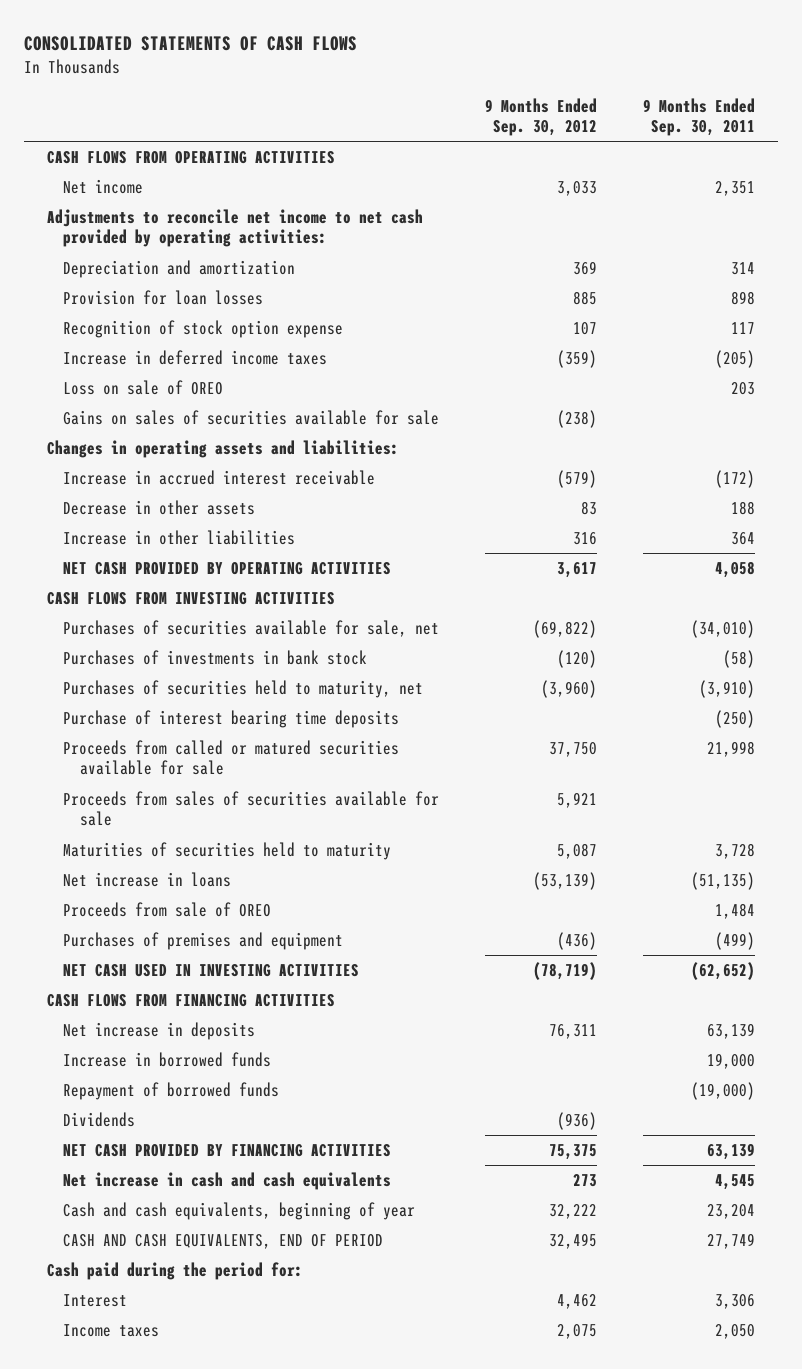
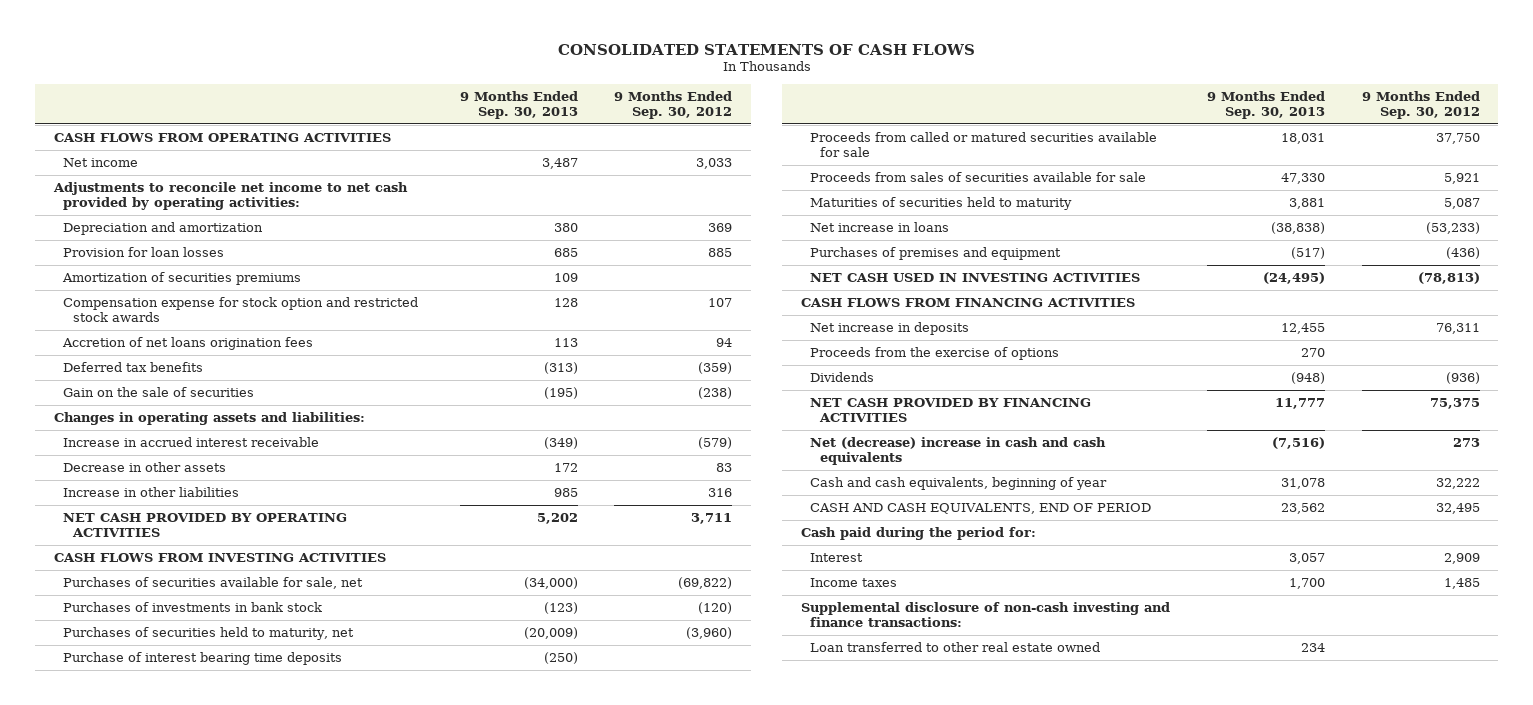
- | 9 Months Ended Sep. 30, 2012 | 9 Months Ended Sep. 30, 2011
+ | 9 Months Ended Sep. 30, 2013 | 9 Months Ended Sep. 30, 2012
- Recognition of stock option expense | 107 | 117
- Increase in deferred income taxes | (359) | (205)
- Loss on sale of OREO | | 203
- Gains on sales of securities available for sale | (238) |
+ Amortization of securities premiums | 109 |
+ Compensation expense for stock option and restricted stock awards | 128 | 107
+ Accretion of net loans origination fees | 113 | 94
+ Deferred tax benefits | (313) | (359)
+ Gain on the sale of securities | (195) | (238)
- NET CASH PROVIDED BY OPERATING ACTIVITIES | 3,617 | 4,058
+ NET CASH PROVIDED BY OPERATING ACTIVITIES | 5,202 | 3,711
- Net increase in loans | (53,139) | (51,135)
- Proceeds from sale of OREO | | 1,484
+ Net increase in loans | (38,838) | (53,233)
- NET CASH USED IN INVESTING ACTIVITIES | (78,719) | (62,652)
+ NET CASH USED IN INVESTING ACTIVITIES | (24,495) | (78,813)
- Increase in borrowed funds | | 19,000
- Repayment of borrowed funds | | (19,000)
+ Proceeds from the exercise of options | 270 |
- Net increase in cash and cash equivalents | 273 | 4,545
+ Net (decrease) increase in cash and cash equivalents | (7,516) | 273
- Interest | 4,462 | 3,306
- Income taxes | 2,075 | 2,050
+ Interest | 3,057 | 2,909
+ Income taxes | 1,700 | 1,485
+ Supplemental disclosure of non-cash investing and finance transactions:
+ Loan transferred to other real estate owned | 234 |

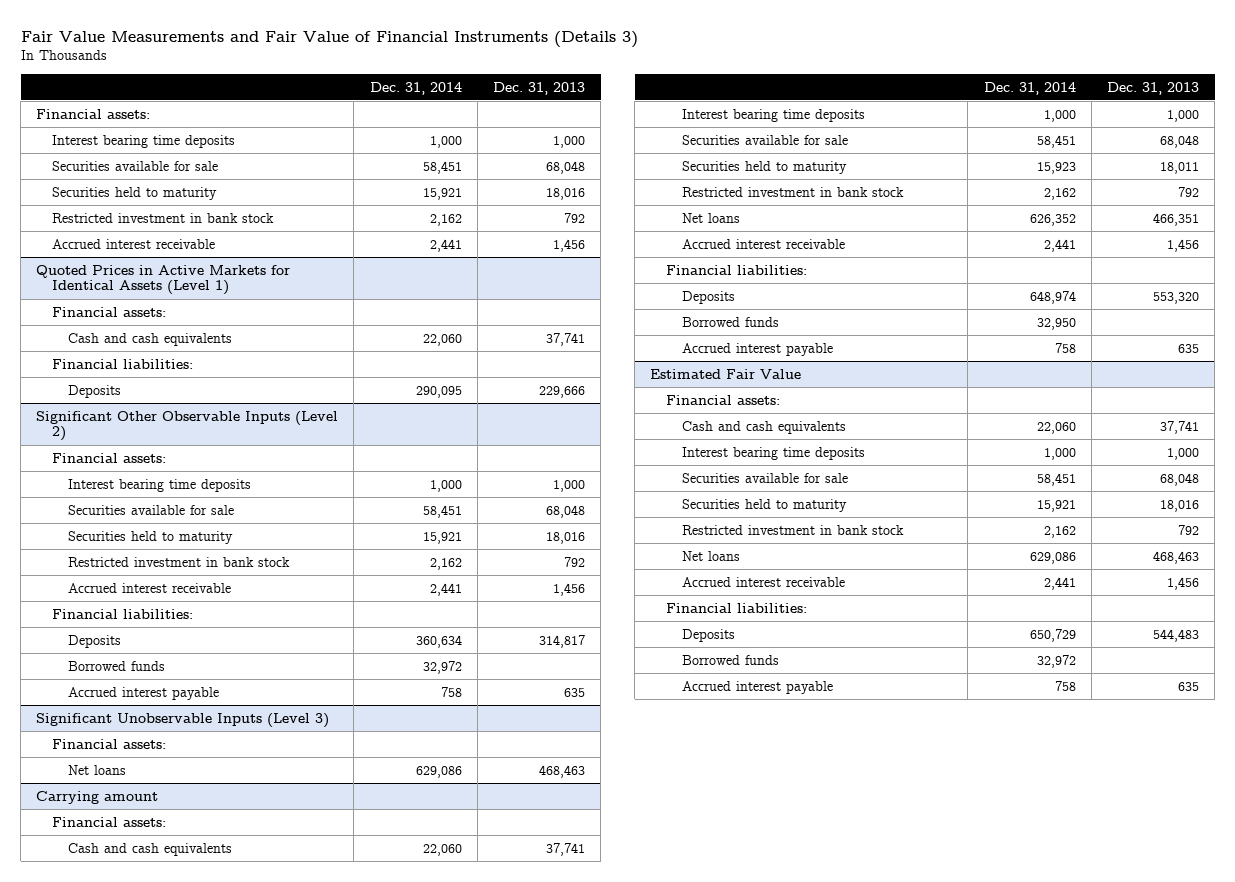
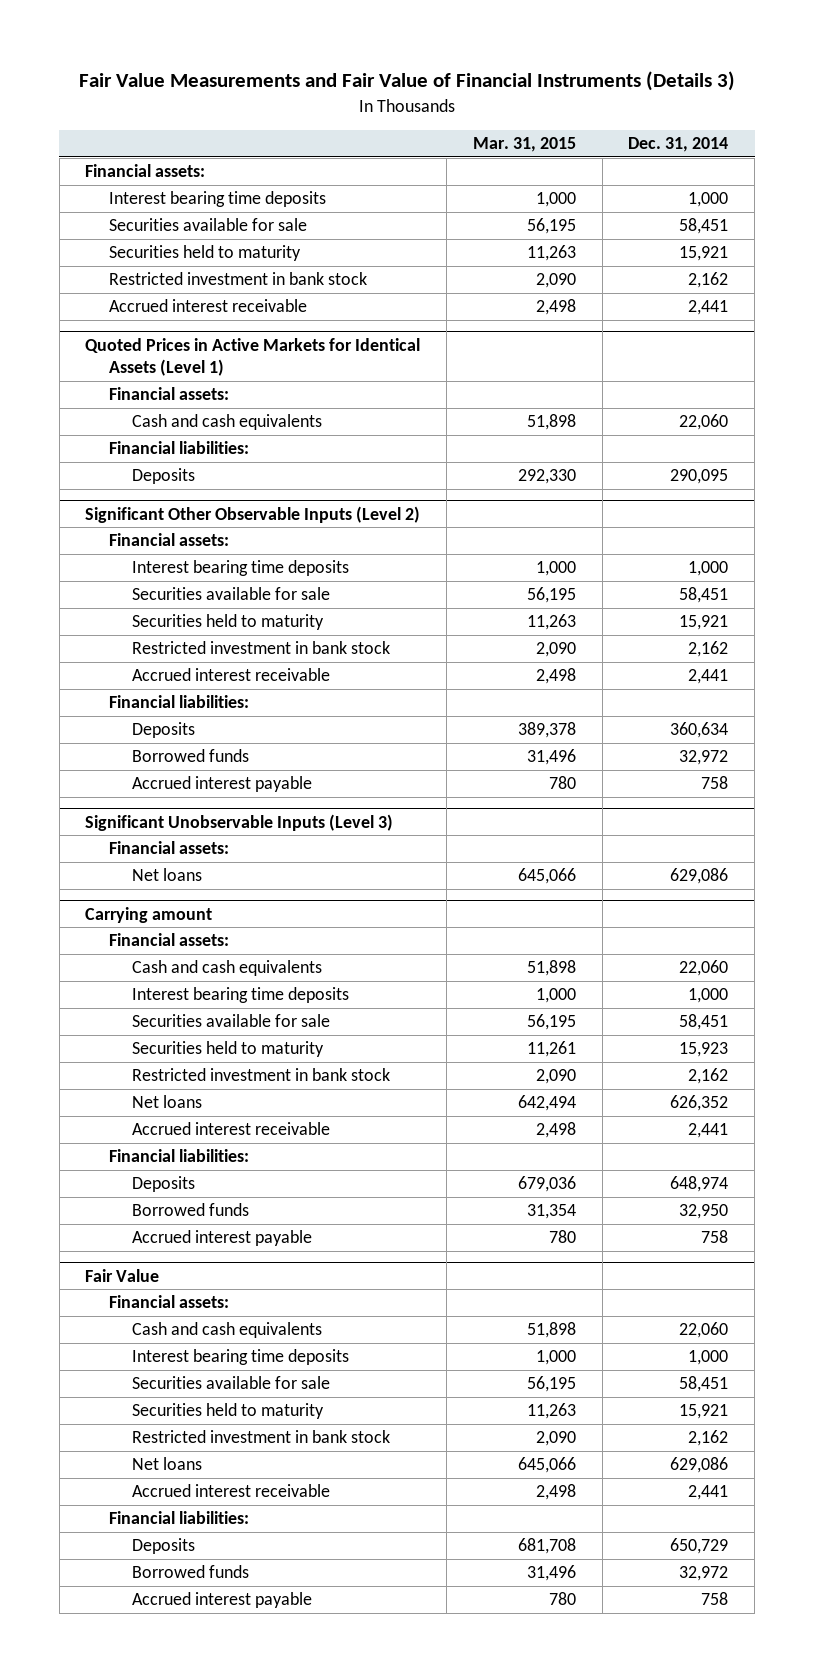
- | Dec. 31, 2014 | Dec. 31, 2013
+ | Mar. 31, 2015 | Dec. 31, 2014
- Estimated Fair Value
+ Fair Value

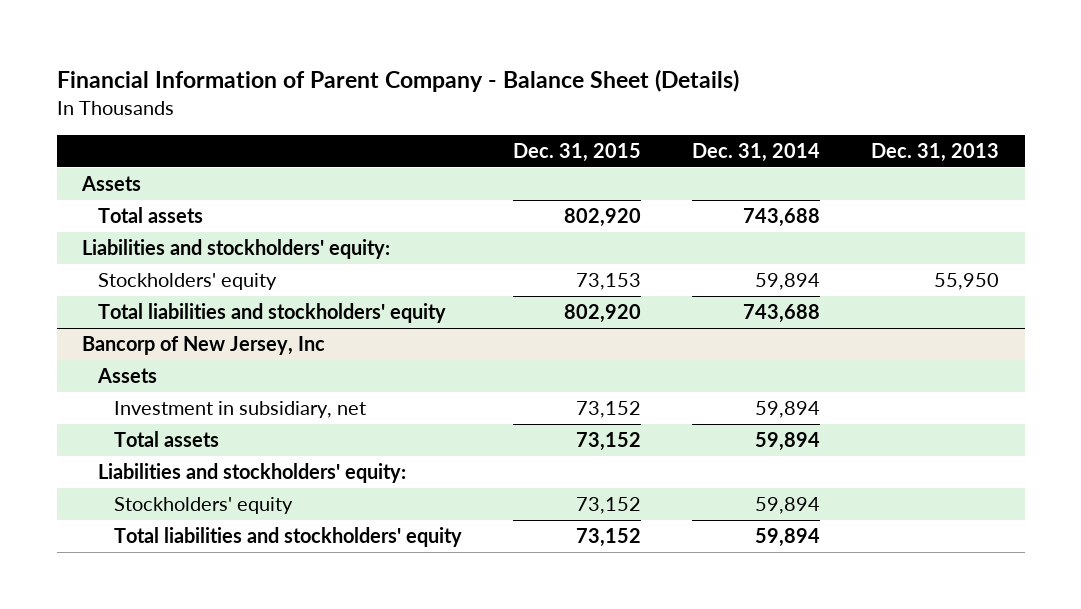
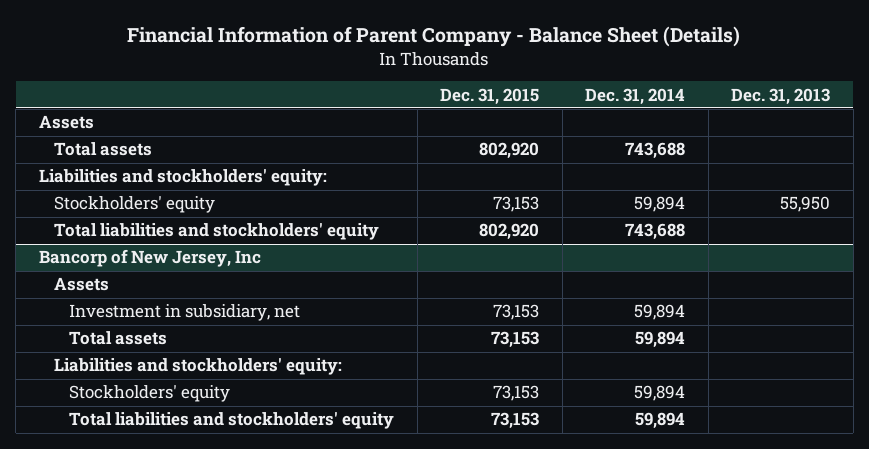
@ Bancorp of New Jersey, Inc
- Investment in subsidiary, net | 73,152 | 59,894 |
- Total assets | 73,152 | 59,894 |
+ Investment in subsidiary, net | 73,153 | 59,894 |
+ Total assets | 73,153 | 59,894 |
- Stockholders' equity | 73,152 | 59,894 |
- Total liabilities and stockholders' equity | 73,152 | 59,894 |
+ Stockholders' equity | 73,153 | 59,894 |
+ Total liabilities and stockholders' equity | 73,153 | 59,894 |

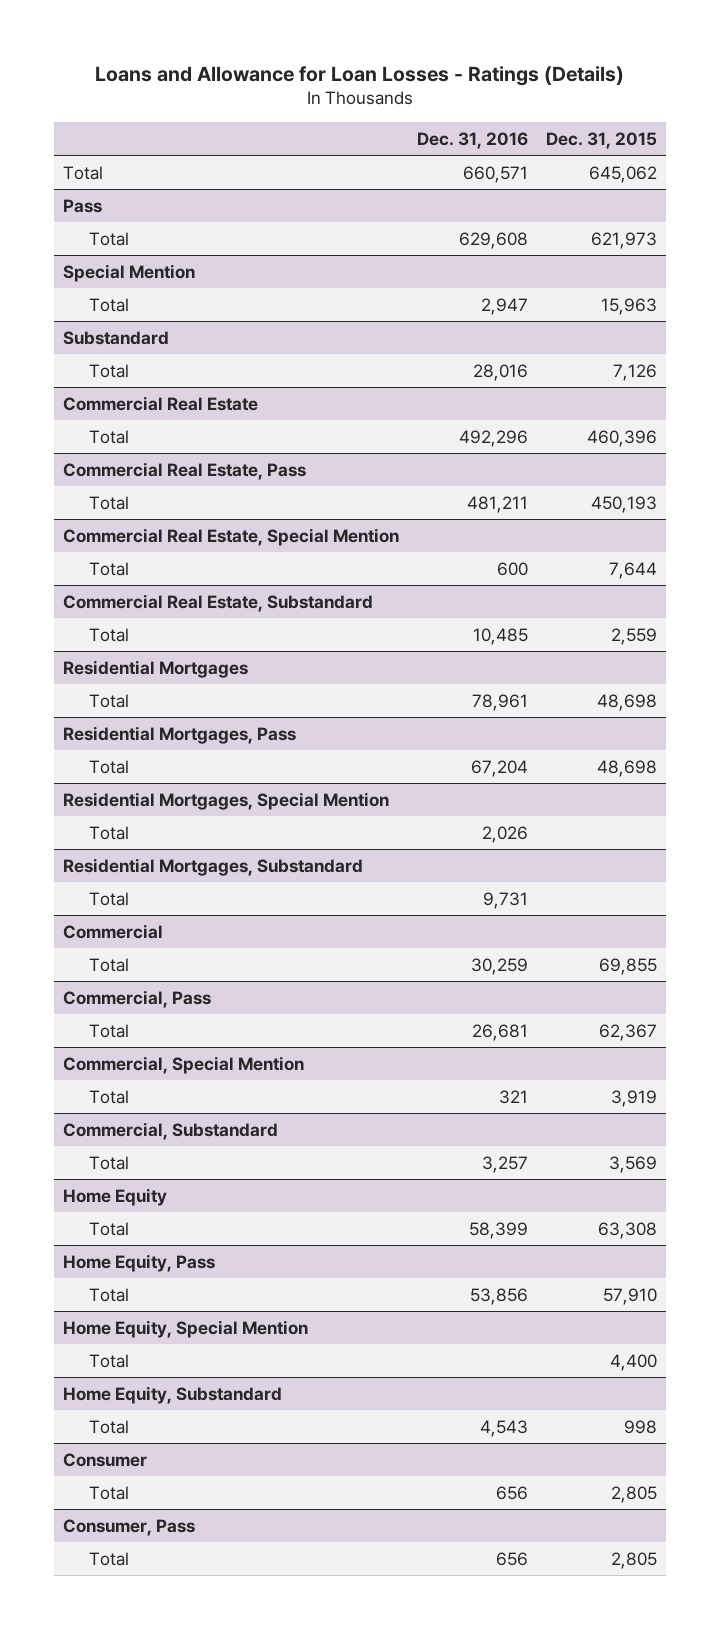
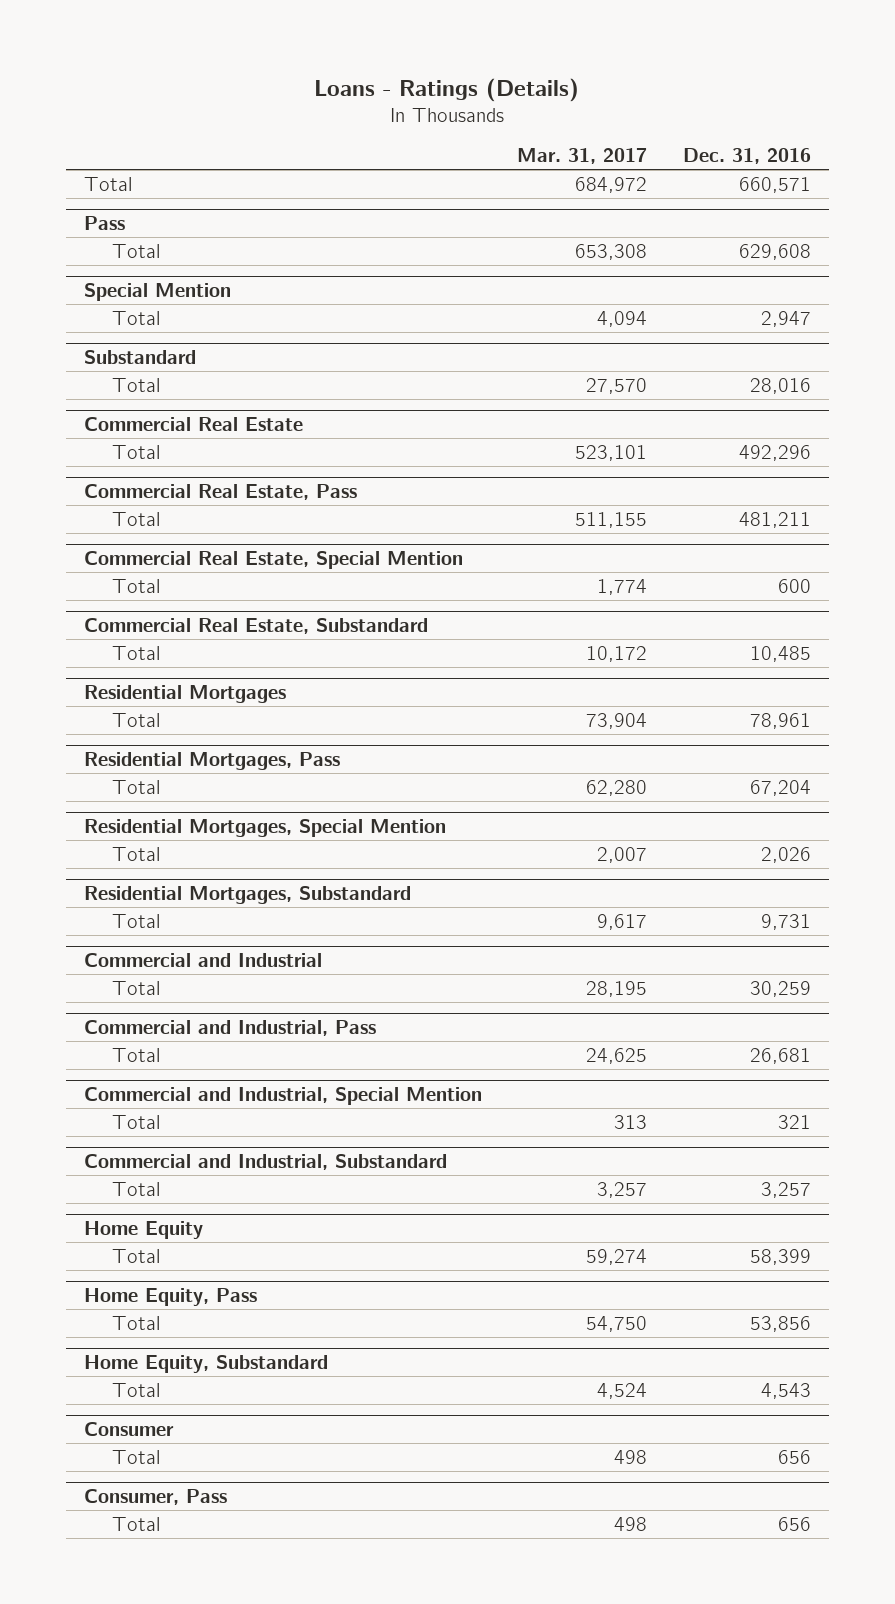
- Loans and Allowance for Loan Losses - Ratings (Details)
+ Loans - Ratings (Details)
- | Dec. 31, 2016 | Dec. 31, 2015
+ | Mar. 31, 2017 | Dec. 31, 2016
- Commercial
+ Commercial and Industrial
- Commercial, Pass
+ Commercial and Industrial, Pass
- Commercial, Special Mention
+ Commercial and Industrial, Special Mention
- Commercial, Substandard
+ Commercial and Industrial, Substandard
- Home Equity, Special Mention
- Total | | 4,400

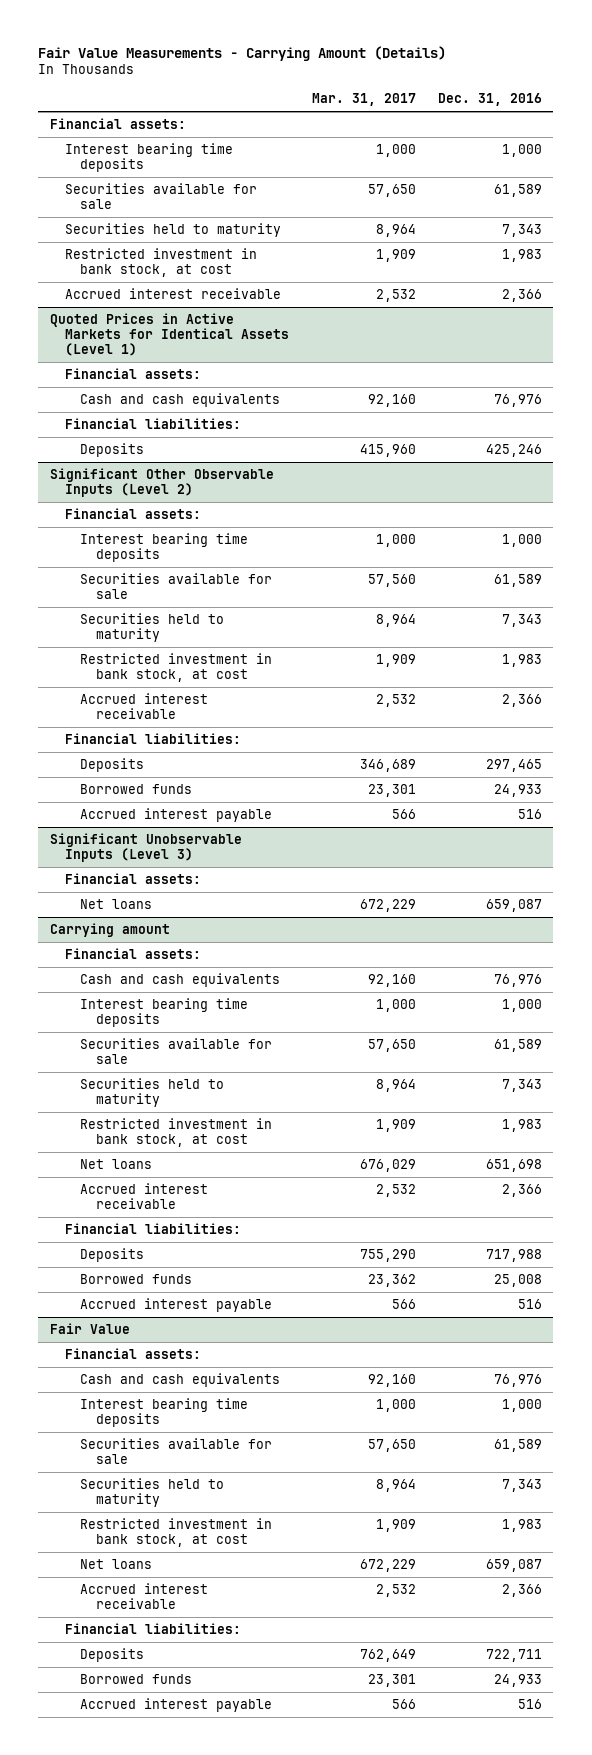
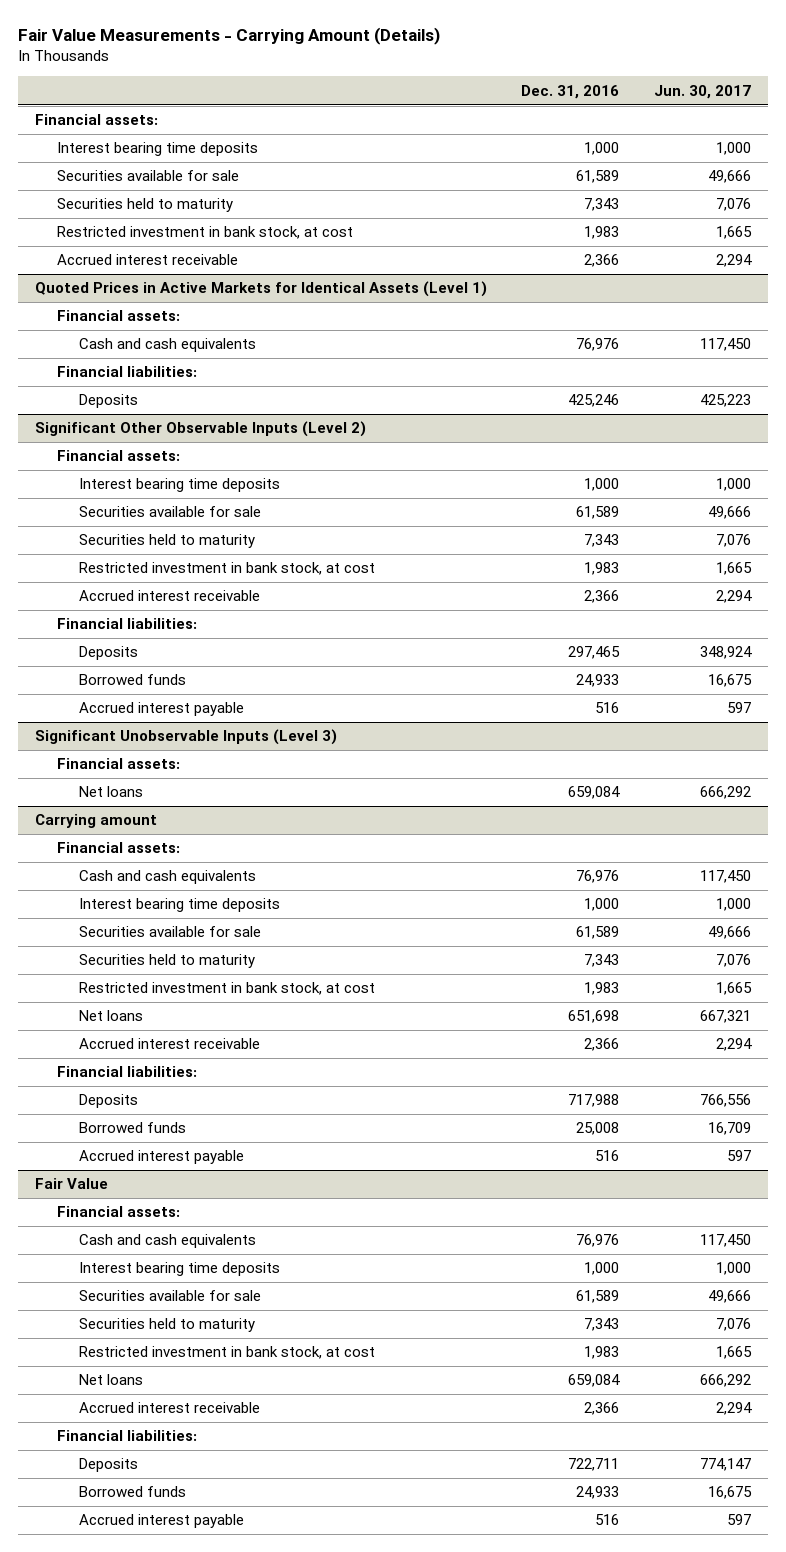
- | Mar. 31, 2017 | Dec. 31, 2016
+ | Dec. 31, 2016 | Jun. 30, 2017
@ Significant Unobservable Inputs (Level 3)
- Net loans | 672,229 | 659,087
+ Net loans | 659,084 | 666,292
@ Fair Value
- Net loans | 672,229 | 659,087
+ Net loans | 659,084 | 666,292

